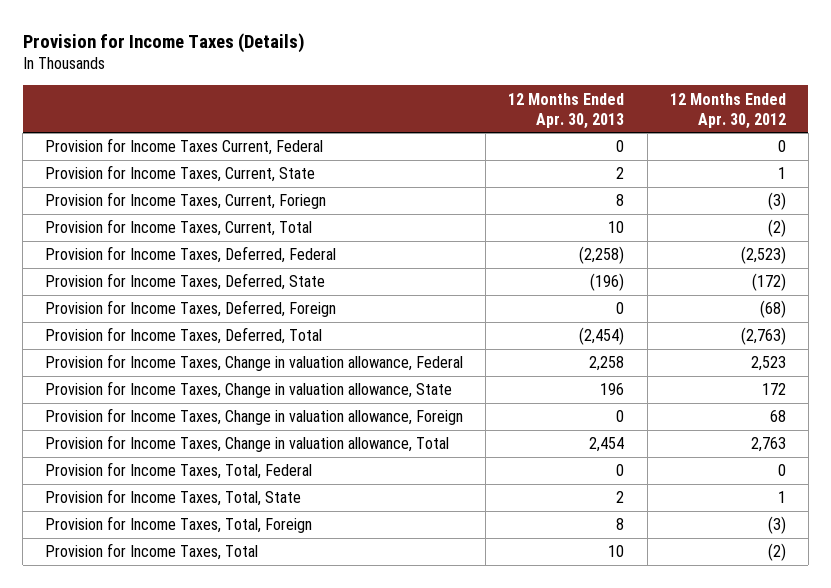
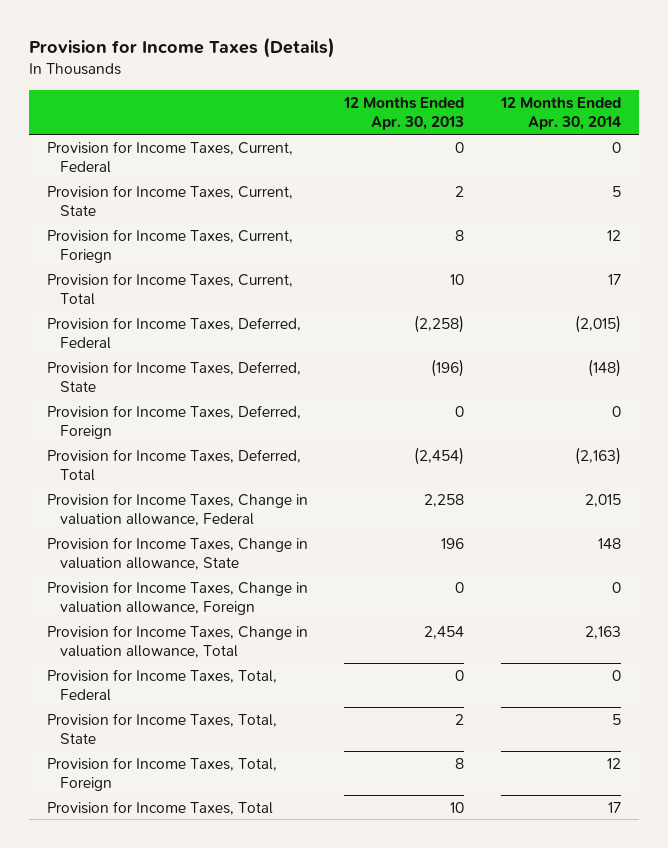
- | 12 Months Ended Apr. 30, 2013 | 12 Months Ended Apr. 30, 2012
+ | 12 Months Ended Apr. 30, 2013 | 12 Months Ended Apr. 30, 2014
- Provision for Income Taxes Current, Federal | 0 | 0
+ Provision for Income Taxes, Current, Federal | 0 | 0

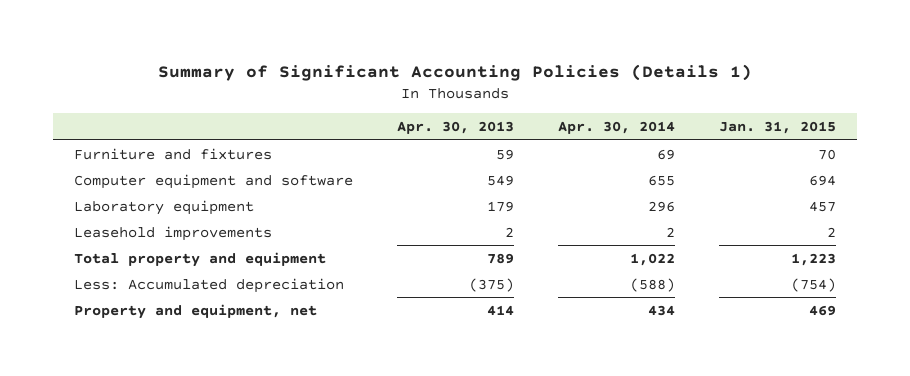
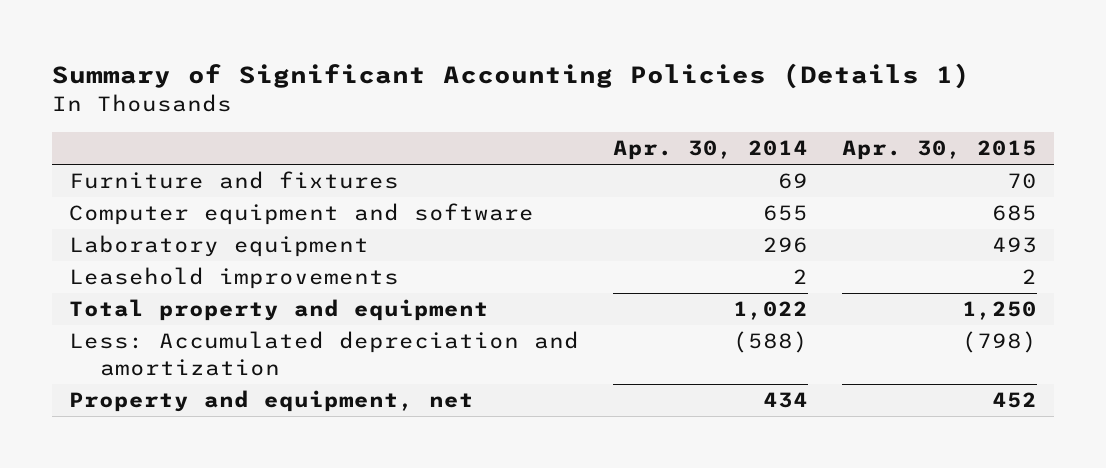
- | Apr. 30, 2013 | Apr. 30, 2014 | Jan. 31, 2015
+ | Apr. 30, 2014 | Apr. 30, 2015
- Less: Accumulated depreciation | (375) | (588) | (754)
+ Less: Accumulated depreciation and amortization | (588) | (798)

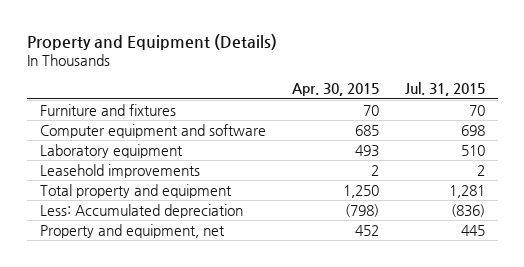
- Summary of Significant Accounting Policies (Details 1)
+ Property and Equipment (Details)
- | Apr. 30, 2014 | Apr. 30, 2015
+ | Apr. 30, 2015 | Jul. 31, 2015
- Less: Accumulated depreciation and amortization | (588) | (798)
+ Less: Accumulated depreciation | (798) | (836)

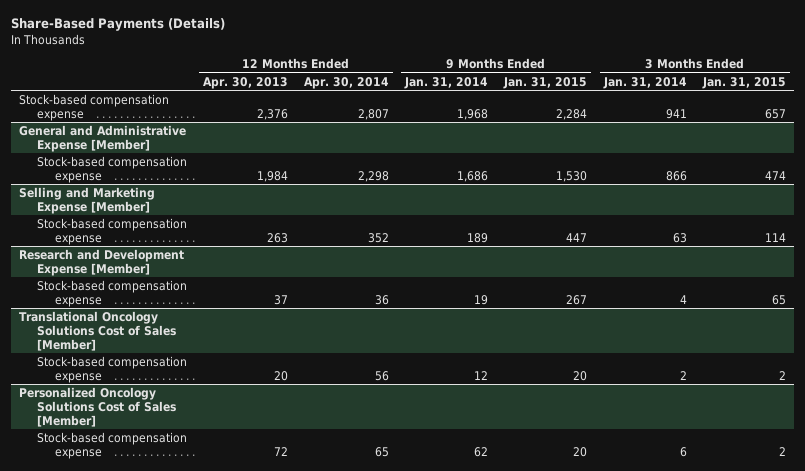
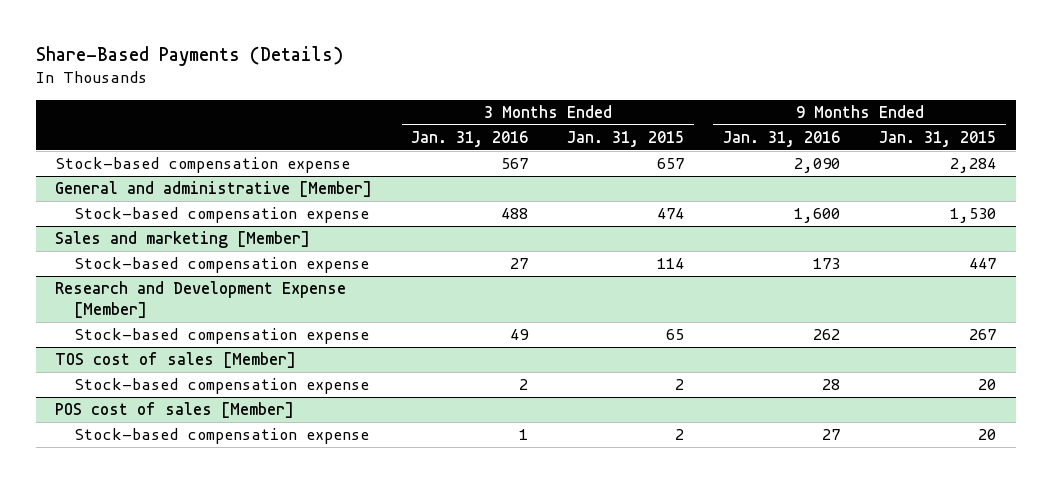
- | 12 Months Ended Apr. 30, 2013 | 12 Months Ended Apr. 30, 2014 | 9 Months Ended Jan. 31, 2014 | 9 Months Ended Jan. 31, 2015 | 3 Months Ended Jan. 31, 2014 | 3 Months Ended Jan. 31, 2015
+ | 3 Months Ended Jan. 31, 2016 | 3 Months Ended Jan. 31, 2015 | 9 Months Ended Jan. 31, 2016 | 9 Months Ended Jan. 31, 2015
- General and Administrative Expense [Member]
+ General and administrative [Member]
- Selling and Marketing Expense [Member]
+ Sales and marketing [Member]
- Translational Oncology Solutions Cost of Sales [Member]
+ TOS cost of sales [Member]
- Personalized Oncology Solutions Cost of Sales [Member]
+ POS cost of sales [Member]

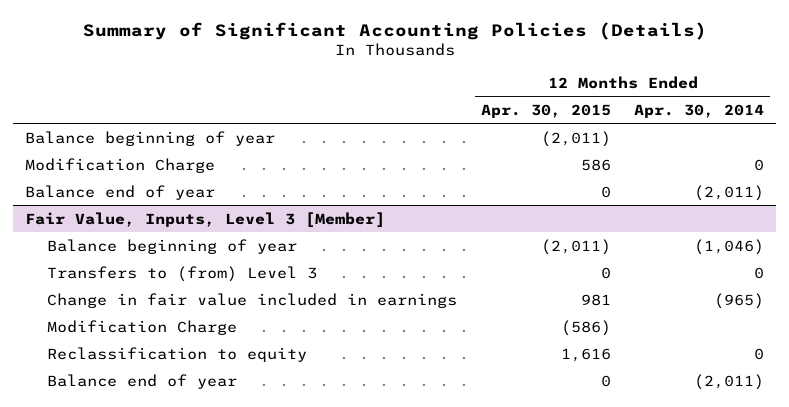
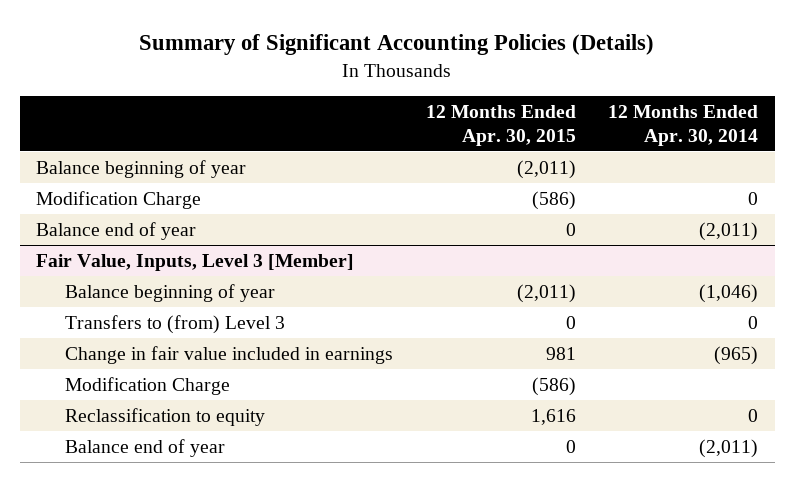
- Modification Charge | 586 | 0
+ Modification Charge | (586) | 0

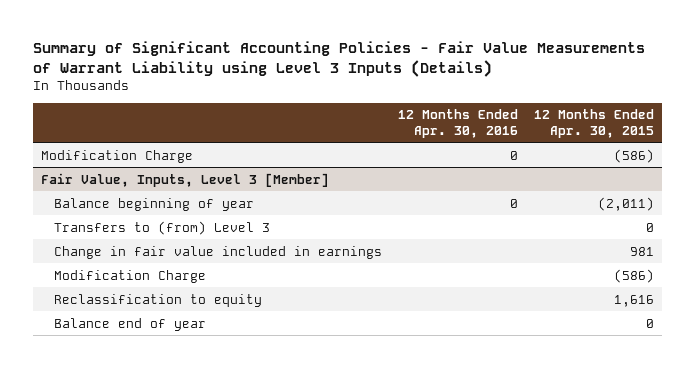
- Summary of Significant Accounting Policies (Details)
+ Summary of Significant Accounting Policies - Fair Value Measurements of Warrant Liability using Level 3 Inputs (Details)
- | 12 Months Ended Apr. 30, 2015 | 12 Months Ended Apr. 30, 2014
+ | 12 Months Ended Apr. 30, 2016 | 12 Months Ended Apr. 30, 2015
- Balance beginning of year | (2,011) |
- Balance end of year | 0 | (2,011)

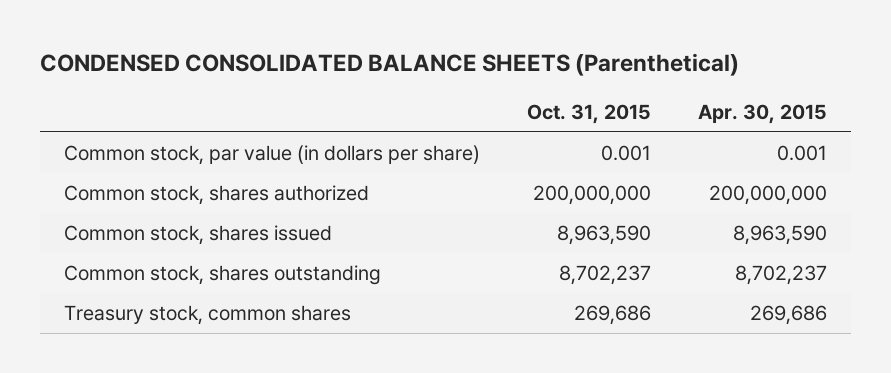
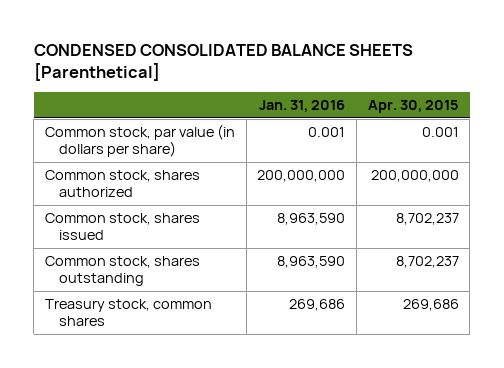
- CONDENSED CONSOLIDATED BALANCE SHEETS (Parenthetical)
+ CONDENSED CONSOLIDATED BALANCE SHEETS [Parenthetical]
- | Oct. 31, 2015 | Apr. 30, 2015
+ | Jan. 31, 2016 | Apr. 30, 2015
- Common stock, shares issued | 8,963,590 | 8,963,590
+ Common stock, shares issued | 8,963,590 | 8,702,237

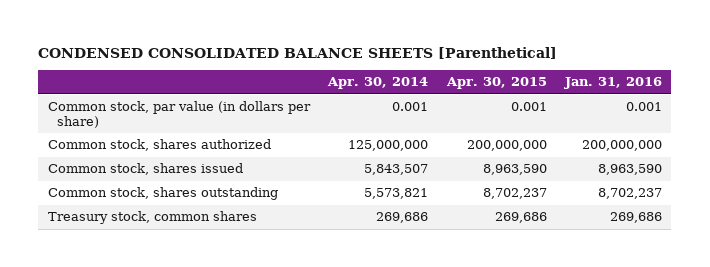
- | Jan. 31, 2016 | Apr. 30, 2015
+ | Apr. 30, 2014 | Apr. 30, 2015 | Jan. 31, 2016
- Common stock, shares issued | 8,963,590 | 8,702,237
- Common stock, shares outstanding | 8,963,590 | 8,702,237
+ Common stock, shares issued | 5,843,507 | 8,963,590 | 8,963,590
+ Common stock, shares outstanding | 5,573,821 | 8,702,237 | 8,702,237

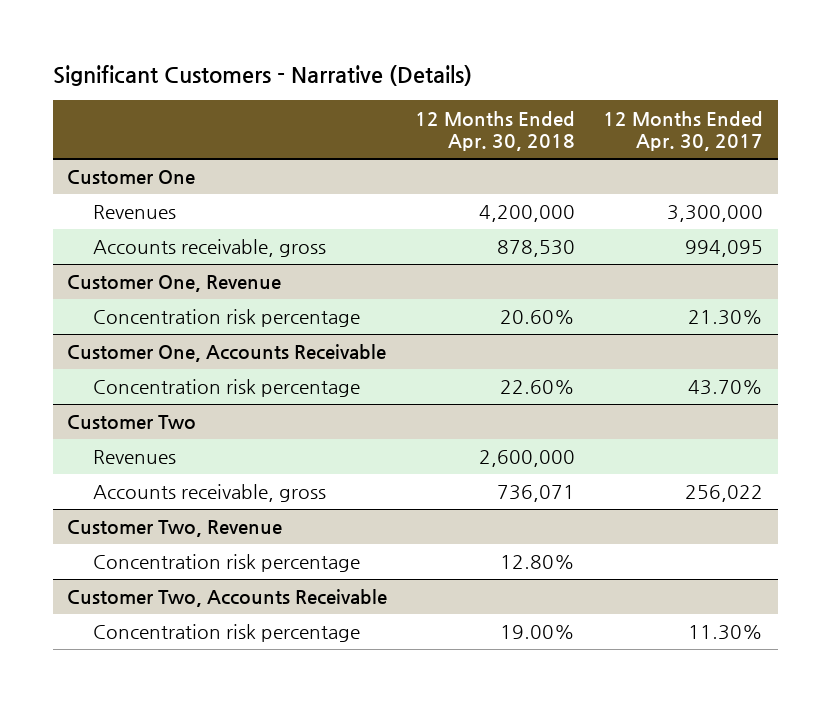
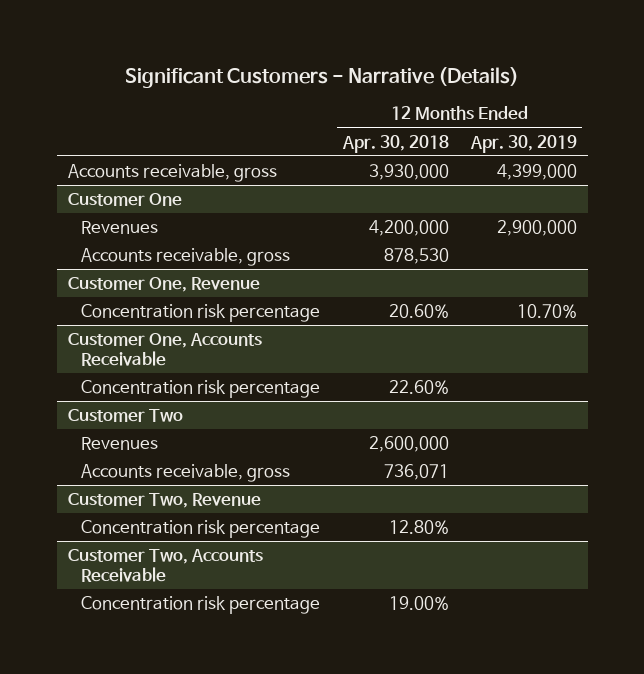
- | 12 Months Ended Apr. 30, 2018 | 12 Months Ended Apr. 30, 2017
+ | 12 Months Ended Apr. 30, 2018 | 12 Months Ended Apr. 30, 2019
+ Accounts receivable, gross | 3,930,000 | 4,399,000

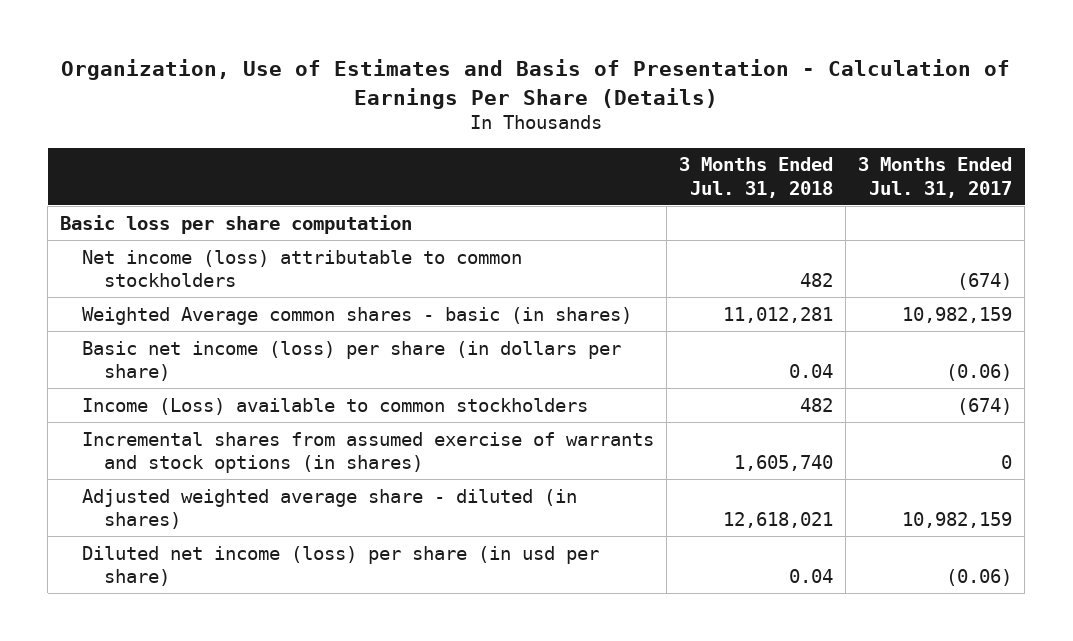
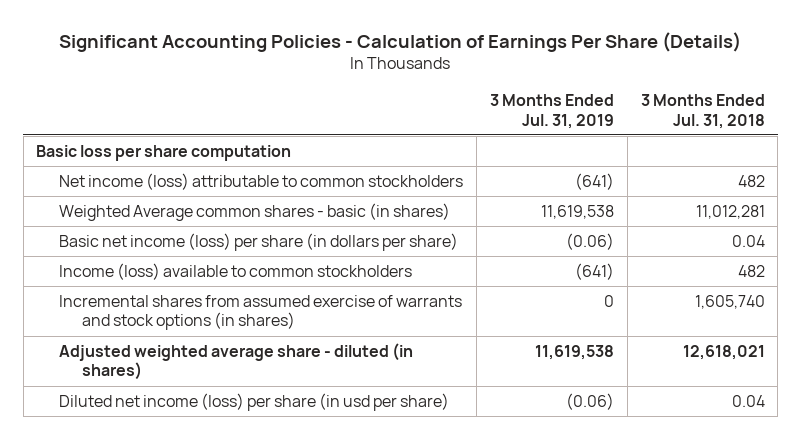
- Organization, Use of Estimates and Basis of Presentation - Calculation of Earnings Per Share (Details)
+ Significant Accounting Policies - Calculation of Earnings Per Share (Details)
- | 3 Months Ended Jul. 31, 2018 | 3 Months Ended Jul. 31, 2017
+ | 3 Months Ended Jul. 31, 2019 | 3 Months Ended Jul. 31, 2018
- Income (Loss) available to common stockholders | 482 | (674)
+ Income (loss) available to common stockholders | (641) | 482

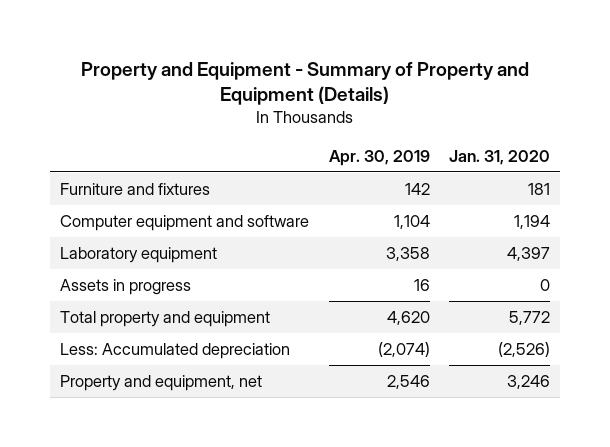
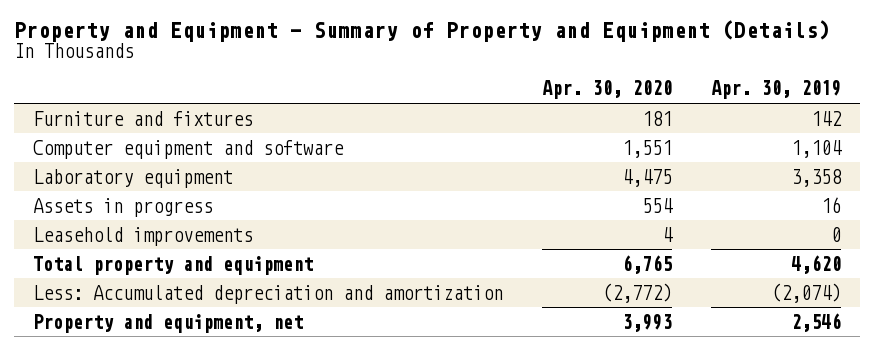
- | Apr. 30, 2019 | Jan. 31, 2020
+ | Apr. 30, 2020 | Apr. 30, 2019
+ Leasehold improvements | 4 | 0
- Less: Accumulated depreciation | (2,074) | (2,526)
+ Less: Accumulated depreciation and amortization | (2,772) | (2,074)

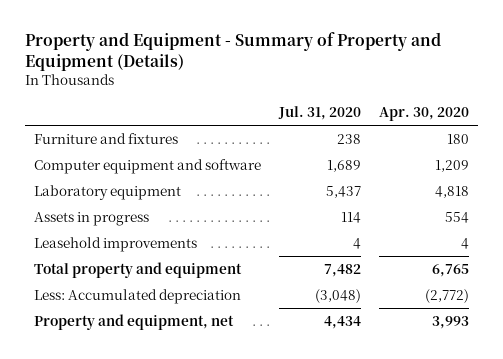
- | Apr. 30, 2020 | Apr. 30, 2019
+ | Jul. 31, 2020 | Apr. 30, 2020
- Furniture and fixtures | 181 | 142
- Computer equipment and software | 1,551 | 1,104
- Laboratory equipment | 4,475 | 3,358
+ Furniture and fixtures | 238 | 180
+ Computer equipment and software | 1,689 | 1,209
+ Laboratory equipment | 5,437 | 4,818
- Less: Accumulated depreciation and amortization | (2,772) | (2,074)
+ Less: Accumulated depreciation | (3,048) | (2,772)

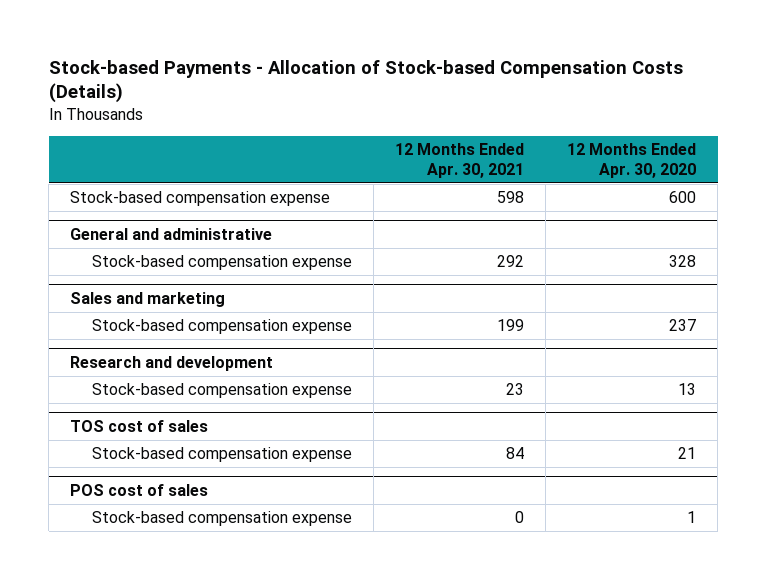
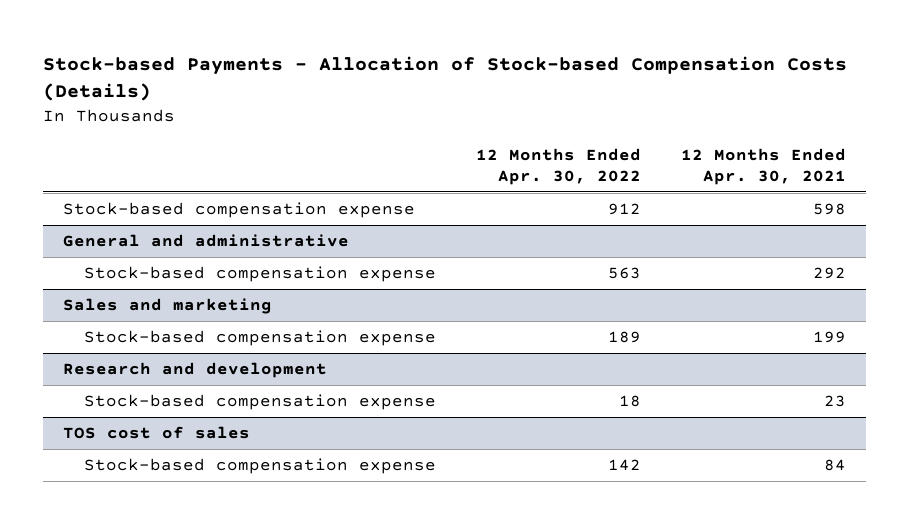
- | 12 Months Ended Apr. 30, 2021 | 12 Months Ended Apr. 30, 2020
+ | 12 Months Ended Apr. 30, 2022 | 12 Months Ended Apr. 30, 2021
- POS cost of sales
- Stock-based compensation expense | 0 | 1

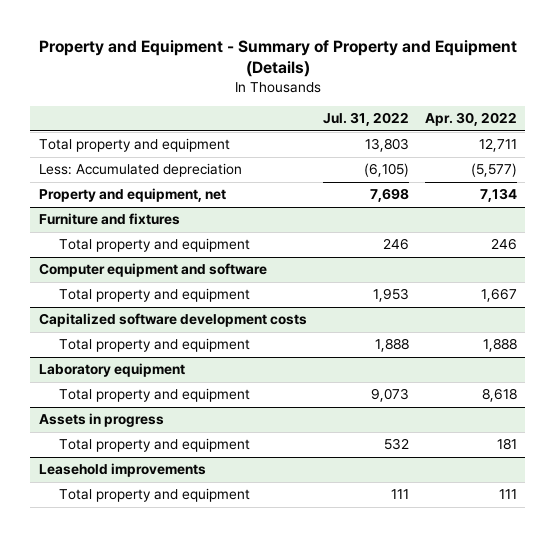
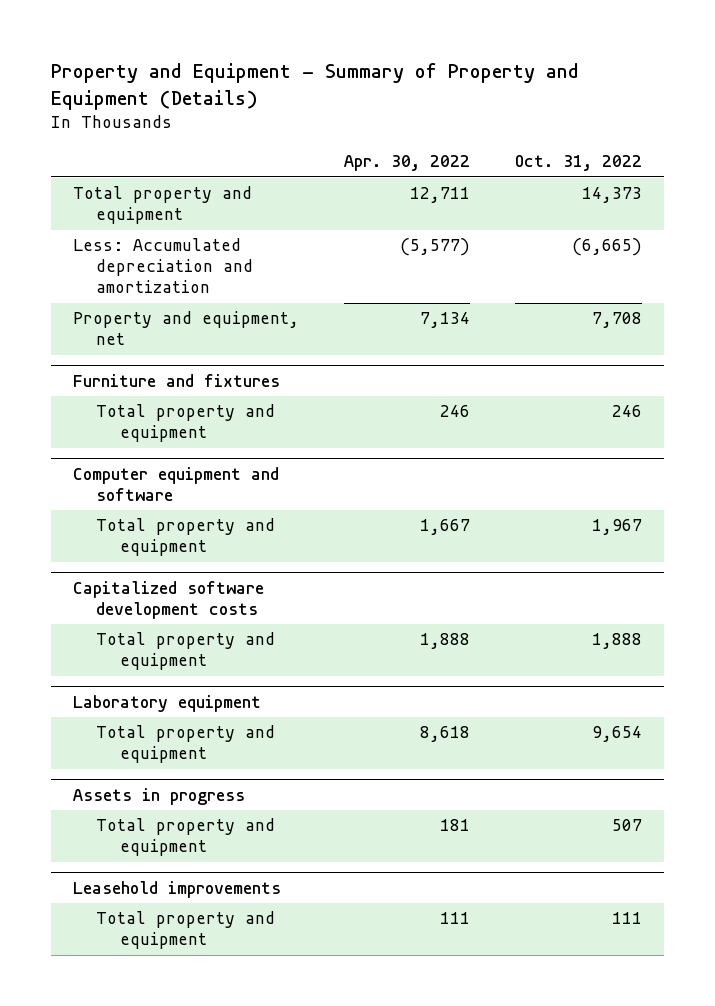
- | Jul. 31, 2022 | Apr. 30, 2022
+ | Apr. 30, 2022 | Oct. 31, 2022
- Less: Accumulated depreciation | (6,105) | (5,577)
+ Less: Accumulated depreciation and amortization | (5,577) | (6,665)

